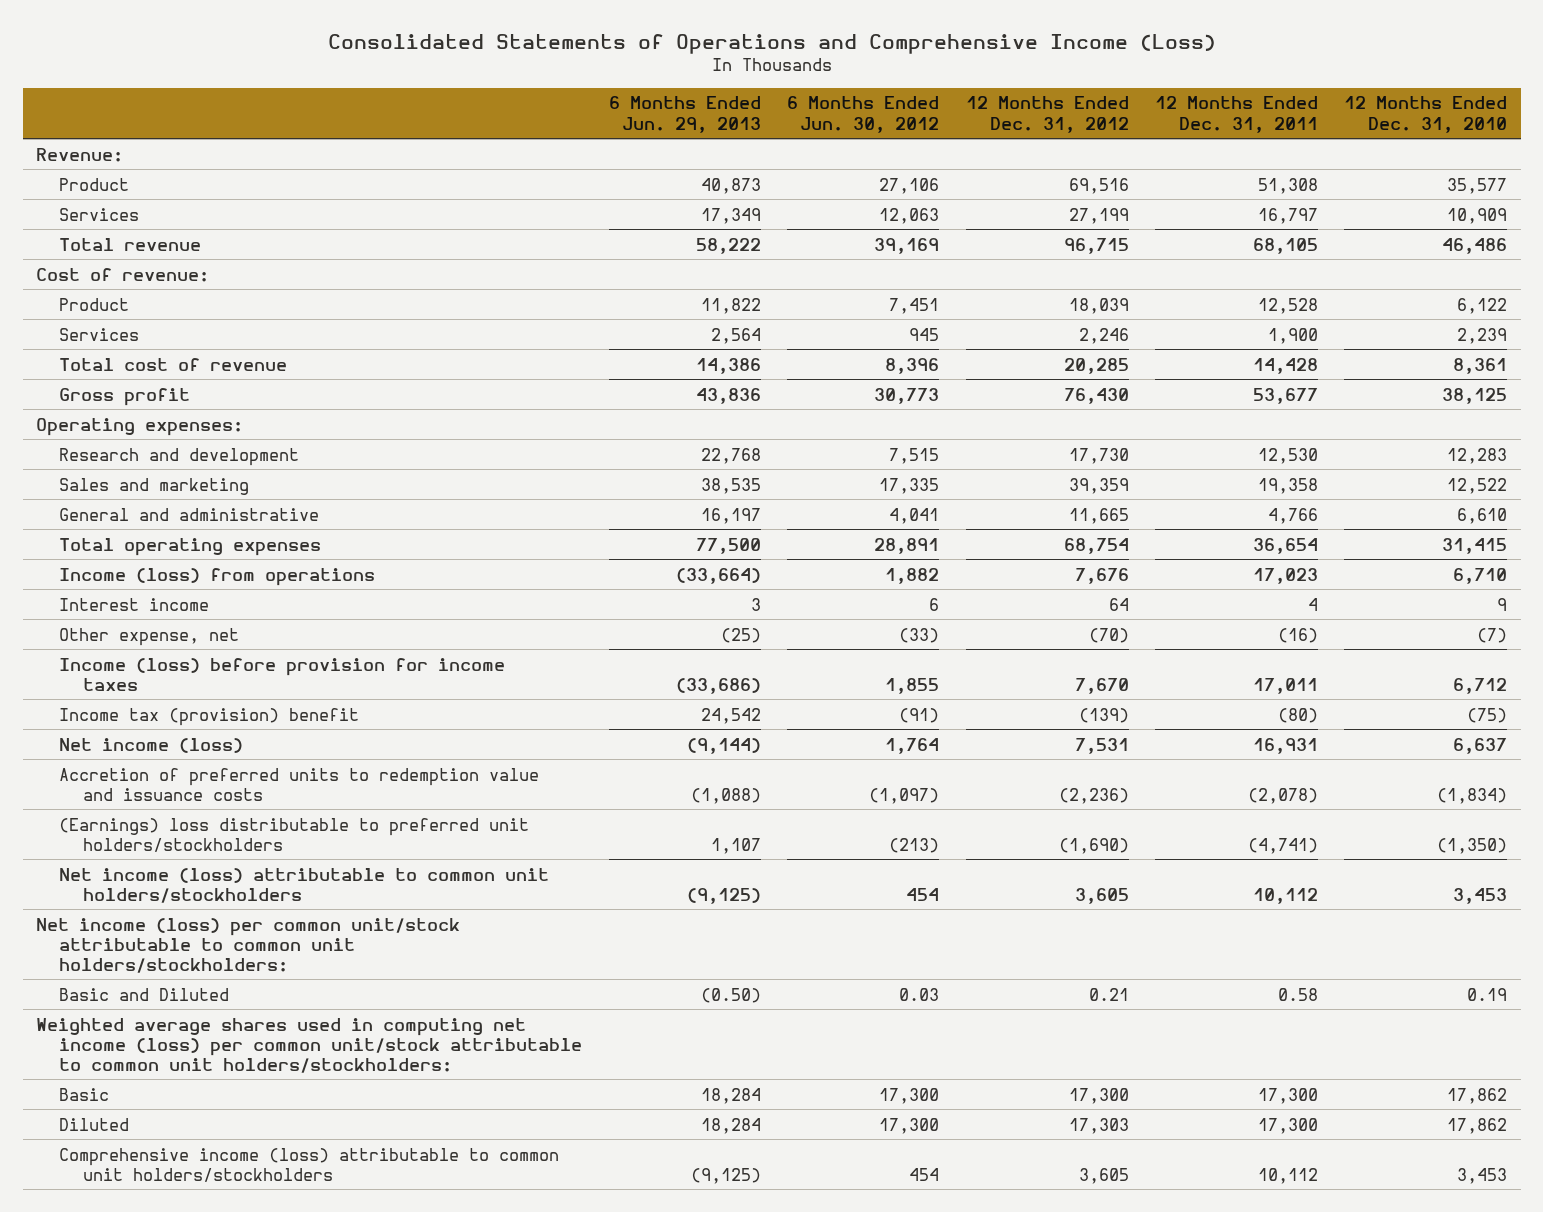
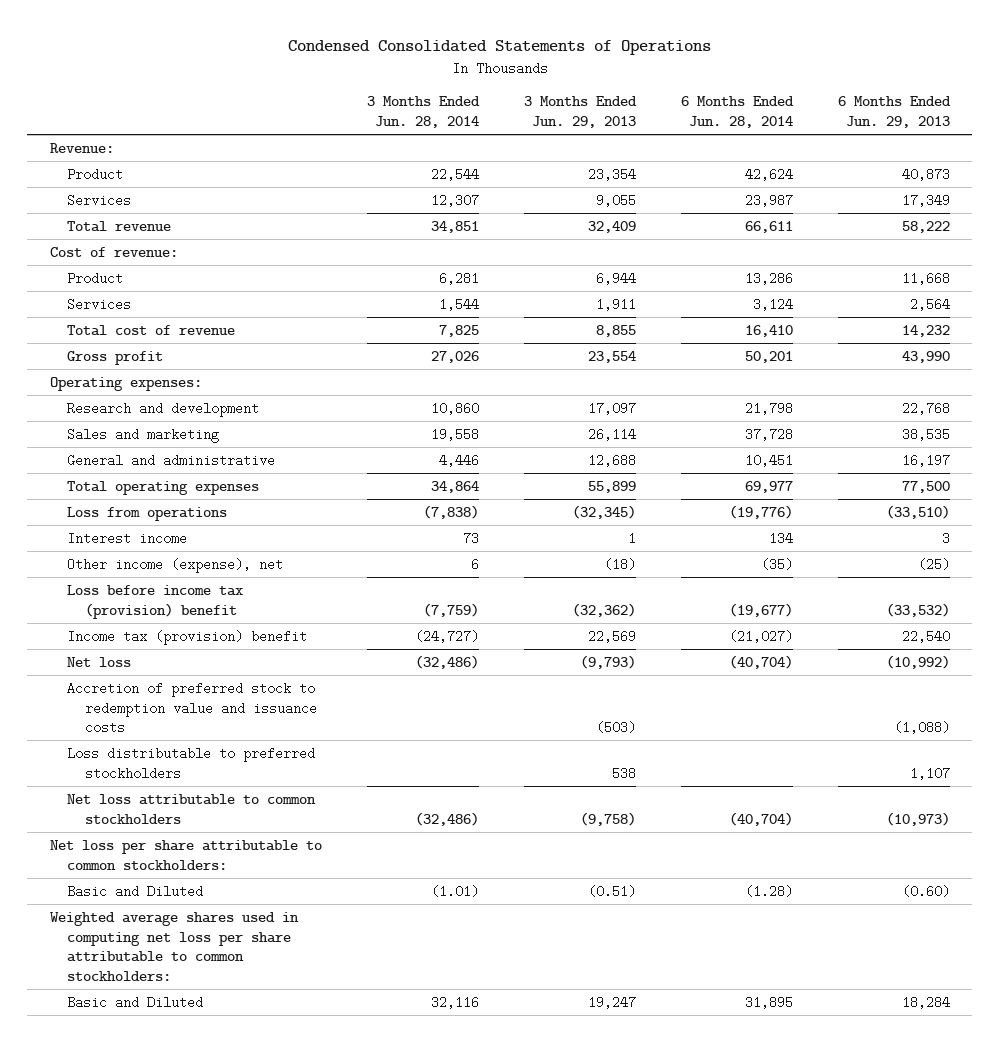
- Consolidated Statements of Operations and Comprehensive Income (Loss)
+ Condensed Consolidated Statements of Operations
- | 6 Months Ended Jun. 29, 2013 | 6 Months Ended Jun. 30, 2012 | 12 Months Ended Dec. 31, 2012 | 12 Months Ended Dec. 31, 2011 | 12 Months Ended Dec. 31, 2010
+ | 3 Months Ended Jun. 28, 2014 | 3 Months Ended Jun. 29, 2013 | 6 Months Ended Jun. 28, 2014 | 6 Months Ended Jun. 29, 2013
- Product | 11,822 | 7,451 | 18,039 | 12,528 | 6,122
+ Product | 6,281 | 6,944 | 13,286 | 11,668
- Total cost of revenue | 14,386 | 8,396 | 20,285 | 14,428 | 8,361
- Gross profit | 43,836 | 30,773 | 76,430 | 53,677 | 38,125
+ Total cost of revenue | 7,825 | 8,855 | 16,410 | 14,232
+ Gross profit | 27,026 | 23,554 | 50,201 | 43,990
- Income (loss) from operations | (33,664) | 1,882 | 7,676 | 17,023 | 6,710
+ Loss from operations | (7,838) | (32,345) | (19,776) | (33,510)
- Other expense, net | (25) | (33) | (70) | (16) | (7)
- Income (loss) before provision for income taxes | (33,686) | 1,855 | 7,670 | 17,011 | 6,712
- Income tax (provision) benefit | 24,542 | (91) | (139) | (80) | (75)
- Net income (loss) | (9,144) | 1,764 | 7,531 | 16,931 | 6,637
- Accretion of preferred units to redemption value and issuance costs | (1,088) | (1,097) | (2,236) | (2,078) | (1,834)
- (Earnings) loss distributable to preferred unit holders/stockholders | 1,107 | (213) | (1,690) | (4,741) | (1,350)
- Net income (loss) attributable to common unit holders/stockholders | (9,125) | 454 | 3,605 | 10,112 | 3,453
- Net income (loss) per common unit/stock attributable to common unit holders/stockholders:
- Basic and Diluted | (0.50) | 0.03 | 0.21 | 0.58 | 0.19
- Weighted average shares used in computing net income (loss) per common unit/stock attributable to common unit holders/stockholders:
- Basic | 18,284 | 17,300 | 17,300 | 17,300 | 17,862
- Diluted | 18,284 | 17,300 | 17,303 | 17,300 | 17,862
- Comprehensive income (loss) attributable to common unit holders/stockholders | (9,125) | 454 | 3,605 | 10,112 | 3,453
+ Other income (expense), net | 6 | (18) | (35) | (25)
+ Loss before income tax (provision) benefit | (7,759) | (32,362) | (19,677) | (33,532)
+ Income tax (provision) benefit | (24,727) | 22,569 | (21,027) | 22,540
+ Net loss | (32,486) | (9,793) | (40,704) | (10,992)
+ Accretion of preferred stock to redemption value and issuance costs | | (503) | | (1,088)
+ Loss distributable to preferred stockholders | | 538 | | 1,107
+ Net loss attributable to common stockholders | (32,486) | (9,758) | (40,704) | (10,973)
+ Net loss per share attributable to common stockholders:
+ Basic and Diluted | (1.01) | (0.51) | (1.28) | (0.60)
+ Weighted average shares used in computing net loss per share attributable to common stockholders:
+ Basic and Diluted | 32,116 | 19,247 | 31,895 | 18,284

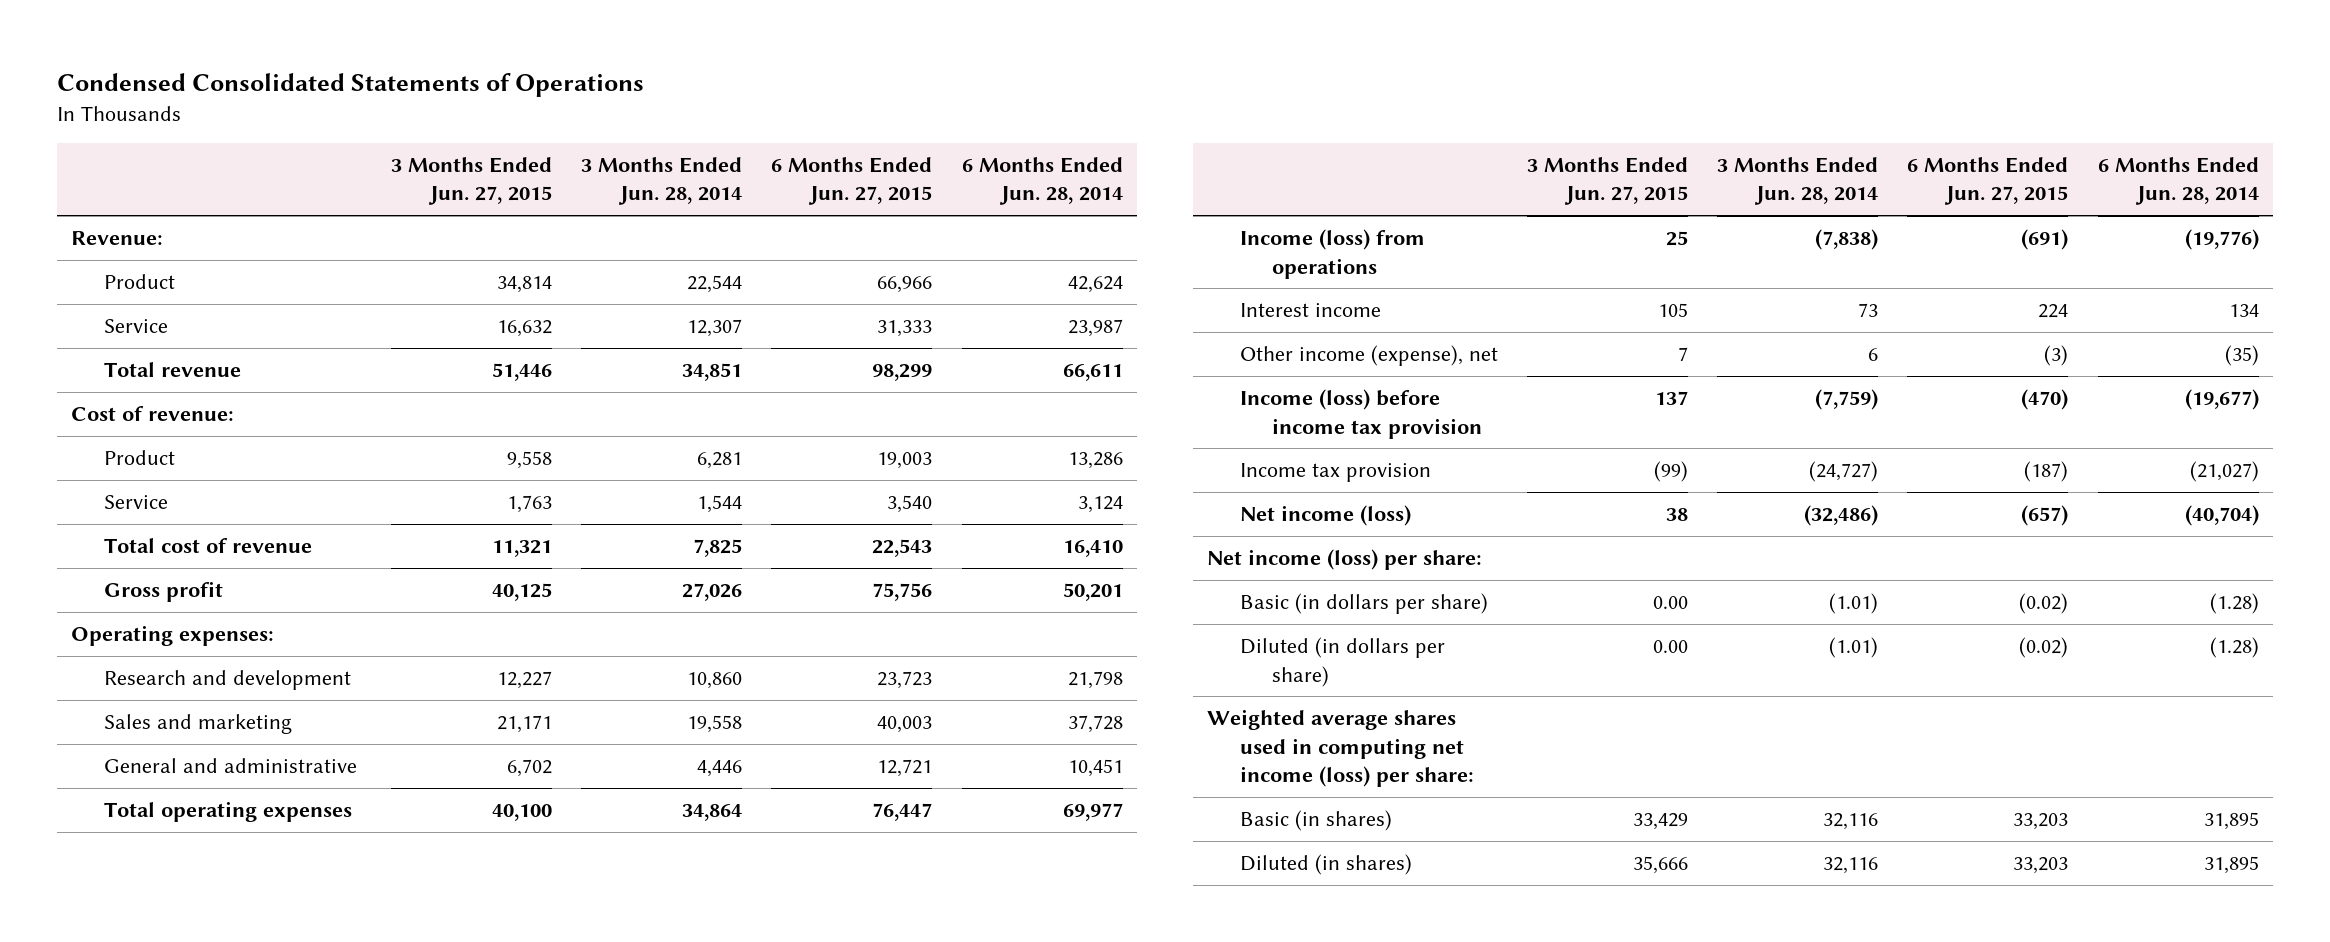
- | 3 Months Ended Jun. 28, 2014 | 3 Months Ended Jun. 29, 2013 | 6 Months Ended Jun. 28, 2014 | 6 Months Ended Jun. 29, 2013
+ | 3 Months Ended Jun. 27, 2015 | 3 Months Ended Jun. 28, 2014 | 6 Months Ended Jun. 27, 2015 | 6 Months Ended Jun. 28, 2014
- Services | 12,307 | 9,055 | 23,987 | 17,349
+ Service | 16,632 | 12,307 | 31,333 | 23,987
- Services | 1,544 | 1,911 | 3,124 | 2,564
+ Service | 1,763 | 1,544 | 3,540 | 3,124
- Loss from operations | (7,838) | (32,345) | (19,776) | (33,510)
+ Income (loss) from operations | 25 | (7,838) | (691) | (19,776)
- Loss before income tax (provision) benefit | (7,759) | (32,362) | (19,677) | (33,532)
- Income tax (provision) benefit | (24,727) | 22,569 | (21,027) | 22,540
- Net loss | (32,486) | (9,793) | (40,704) | (10,992)
- Accretion of preferred stock to redemption value and issuance costs | | (503) | | (1,088)
- Loss distributable to preferred stockholders | | 538 | | 1,107
- Net loss attributable to common stockholders | (32,486) | (9,758) | (40,704) | (10,973)
- Net loss per share attributable to common stockholders:
- Basic and Diluted | (1.01) | (0.51) | (1.28) | (0.60)
- Weighted average shares used in computing net loss per share attributable to common stockholders:
- Basic and Diluted | 32,116 | 19,247 | 31,895 | 18,284
+ Income (loss) before income tax provision | 137 | (7,759) | (470) | (19,677)
+ Income tax provision | (99) | (24,727) | (187) | (21,027)
+ Net income (loss) | 38 | (32,486) | (657) | (40,704)
+ Net income (loss) per share:
+ Basic (in dollars per share) | 0.00 | (1.01) | (0.02) | (1.28)
+ Diluted (in dollars per share) | 0.00 | (1.01) | (0.02) | (1.28)
+ Weighted average shares used in computing net income (loss) per share:
+ Basic (in shares) | 33,429 | 32,116 | 33,203 | 31,895
+ Diluted (in shares) | 35,666 | 32,116 | 33,203 | 31,895

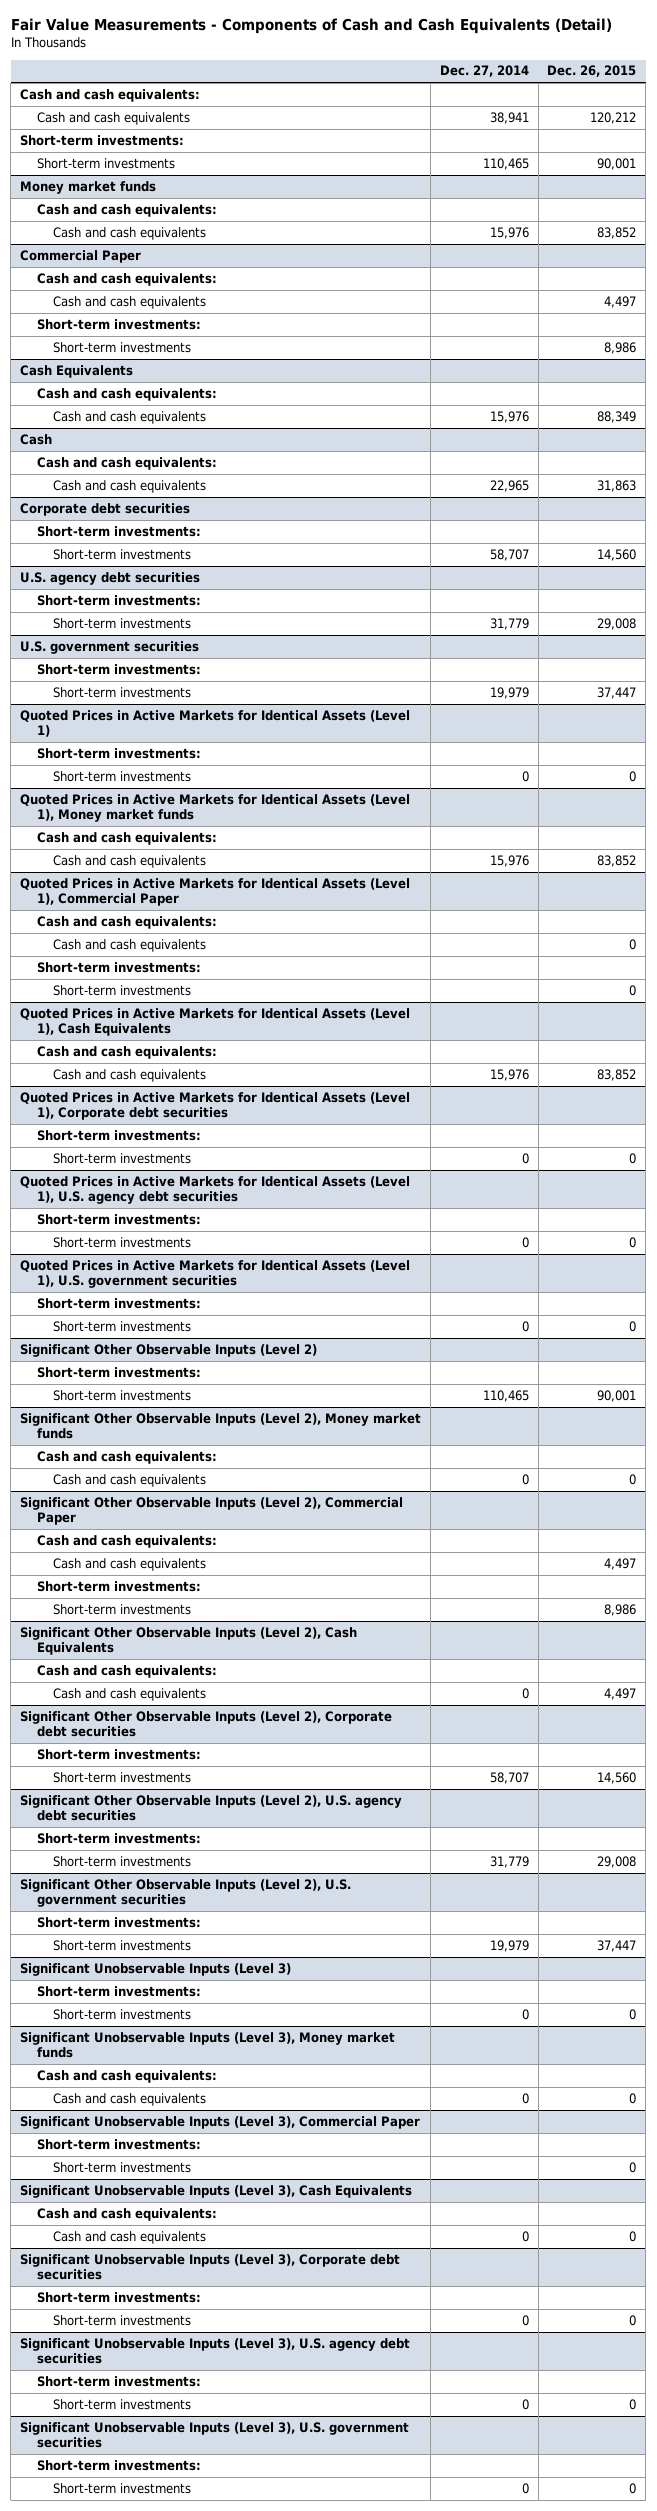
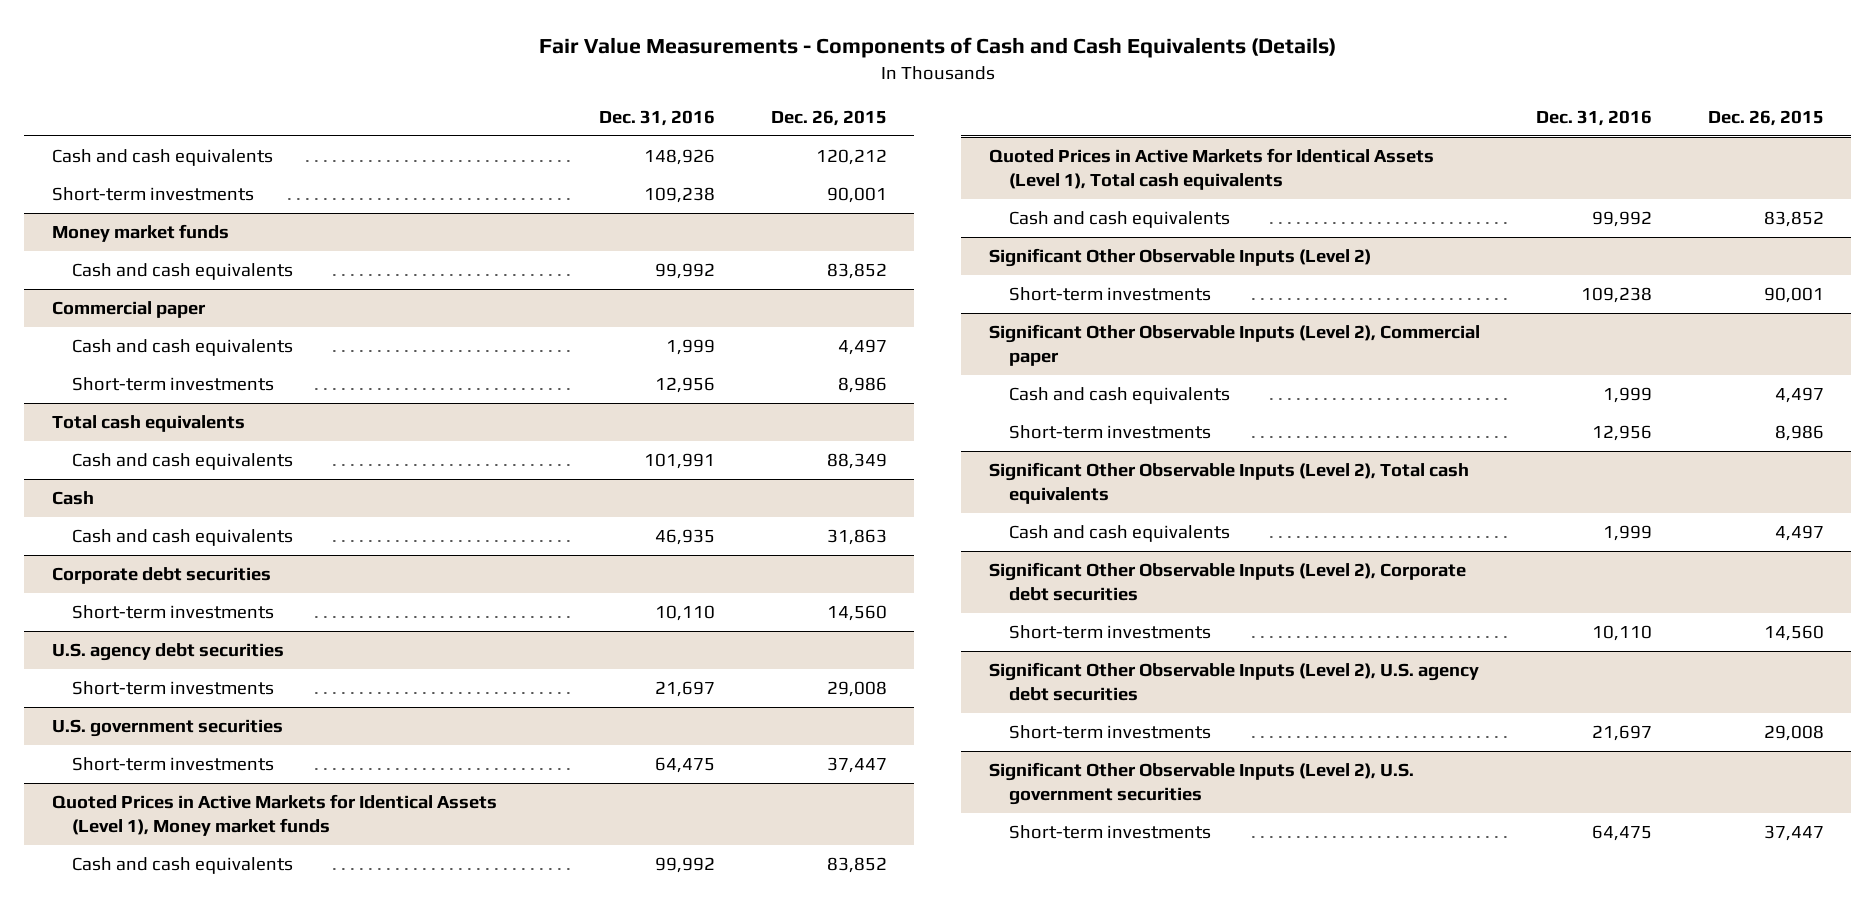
- Fair Value Measurements - Components of Cash and Cash Equivalents (Detail)
+ Fair Value Measurements - Components of Cash and Cash Equivalents (Details)
- | Dec. 27, 2014 | Dec. 26, 2015
+ | Dec. 31, 2016 | Dec. 26, 2015
- Cash and cash equivalents:
- Short-term investments:
@ Money market funds
- Cash and cash equivalents:
- Commercial Paper
- Cash and cash equivalents:
+ Commercial paper
- Short-term investments:
- Cash Equivalents
- Cash and cash equivalents:
+ Total cash equivalents
@ Cash
- Cash and cash equivalents:
@ Corporate debt securities
- Short-term investments:
@ U.S. agency debt securities
- Short-term investments:
@ U.S. government securities
- Short-term investments:
- Quoted Prices in Active Markets for Identical Assets (Level 1)
- Short-term investments:
- Short-term investments | 0 | 0
@ Quoted Prices in Active Markets for Identical Assets (Level 1), Money market funds
- Cash and cash equivalents:
- Quoted Prices in Active Markets for Identical Assets (Level 1), Commercial Paper
- Cash and cash equivalents:
- Cash and cash equivalents | | 0
- Short-term investments:
- Short-term investments | | 0
- Quoted Prices in Active Markets for Identical Assets (Level 1), Cash Equivalents
- Cash and cash equivalents:
+ Quoted Prices in Active Markets for Identical Assets (Level 1), Total cash equivalents
- Quoted Prices in Active Markets for Identical Assets (Level 1), Corporate debt securities
- Short-term investments:
- Short-term investments | 0 | 0
- Quoted Prices in Active Markets for Identical Assets (Level 1), U.S. agency debt securities
- Short-term investments:
- Short-term investments | 0 | 0
- Quoted Prices in Active Markets for Identical Assets (Level 1), U.S. government securities
- Short-term investments:
- Short-term investments | 0 | 0
@ Significant Other Observable Inputs (Level 2)
- Short-term investments:
- Significant Other Observable Inputs (Level 2), Money market funds
- Cash and cash equivalents:
- Cash and cash equivalents | 0 | 0
- Significant Other Observable Inputs (Level 2), Commercial Paper
- Cash and cash equivalents:
+ Significant Other Observable Inputs (Level 2), Commercial paper
- Short-term investments:
- Significant Other Observable Inputs (Level 2), Cash Equivalents
- Cash and cash equivalents:
+ Significant Other Observable Inputs (Level 2), Total cash equivalents
@ Significant Other Observable Inputs (Level 2), Corporate debt securities
- Short-term investments:
@ Significant Other Observable Inputs (Level 2), U.S. agency debt securities
- Short-term investments:
@ Significant Other Observable Inputs (Level 2), U.S. government securities
- Short-term investments:
- Significant Unobservable Inputs (Level 3)
- Short-term investments:
- Short-term investments | 0 | 0
- Significant Unobservable Inputs (Level 3), Money market funds
- Cash and cash equivalents:
- Cash and cash equivalents | 0 | 0
- Significant Unobservable Inputs (Level 3), Commercial Paper
- Short-term investments:
- Short-term investments | | 0
- Significant Unobservable Inputs (Level 3), Cash Equivalents
- Cash and cash equivalents:
- Cash and cash equivalents | 0 | 0
- Significant Unobservable Inputs (Level 3), Corporate debt securities
- Short-term investments:
- Short-term investments | 0 | 0
- Significant Unobservable Inputs (Level 3), U.S. agency debt securities
- Short-term investments:
- Short-term investments | 0 | 0
- Significant Unobservable Inputs (Level 3), U.S. government securities
- Short-term investments:
- Short-term investments | 0 | 0

